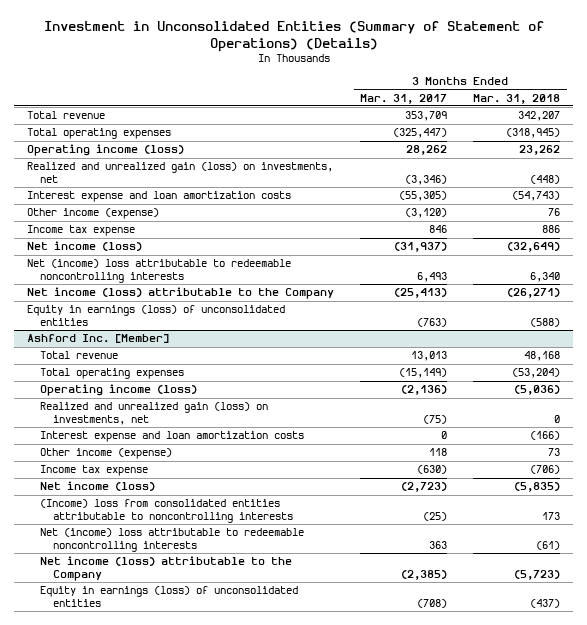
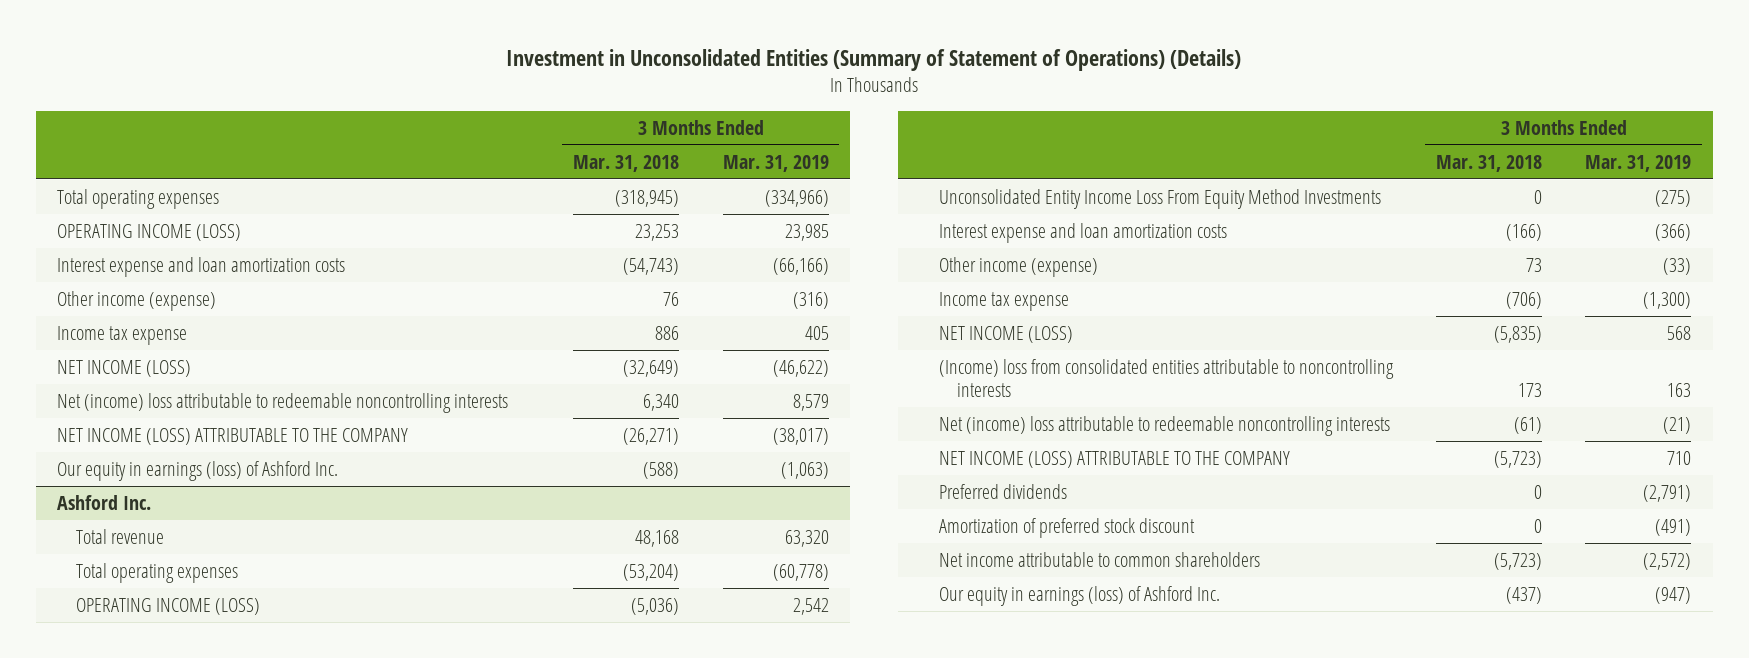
- | 3 Months Ended Mar. 31, 2017 | 3 Months Ended Mar. 31, 2018
+ | 3 Months Ended Mar. 31, 2018 | 3 Months Ended Mar. 31, 2019
- Total revenue | 353,709 | 342,207
- Operating income (loss) | 28,262 | 23,262
- Realized and unrealized gain (loss) on investments, net | (3,346) | (448)
+ OPERATING INCOME (LOSS) | 23,253 | 23,985
- Net income (loss) | (31,937) | (32,649)
+ NET INCOME (LOSS) | (32,649) | (46,622)
- Net income (loss) attributable to the Company | (25,413) | (26,271)
- Equity in earnings (loss) of unconsolidated entities | (763) | (588)
- Ashford Inc. [Member]
+ NET INCOME (LOSS) ATTRIBUTABLE TO THE COMPANY | (26,271) | (38,017)
+ Our equity in earnings (loss) of Ashford Inc. | (588) | (1,063)
+ Ashford Inc.
- Operating income (loss) | (2,136) | (5,036)
- Realized and unrealized gain (loss) on investments, net | (75) | 0
+ OPERATING INCOME (LOSS) | (5,036) | 2,542
+ Unconsolidated Entity Income Loss From Equity Method Investments | 0 | (275)
- Net income (loss) | (2,723) | (5,835)
+ NET INCOME (LOSS) | (5,835) | 568
- Net income (loss) attributable to the Company | (2,385) | (5,723)
- Equity in earnings (loss) of unconsolidated entities | (708) | (437)
+ NET INCOME (LOSS) ATTRIBUTABLE TO THE COMPANY | (5,723) | 710
+ Preferred dividends | 0 | (2,791)
+ Amortization of preferred stock discount | 0 | (491)
+ Net income attributable to common shareholders | (5,723) | (2,572)
+ Our equity in earnings (loss) of Ashford Inc. | (437) | (947)

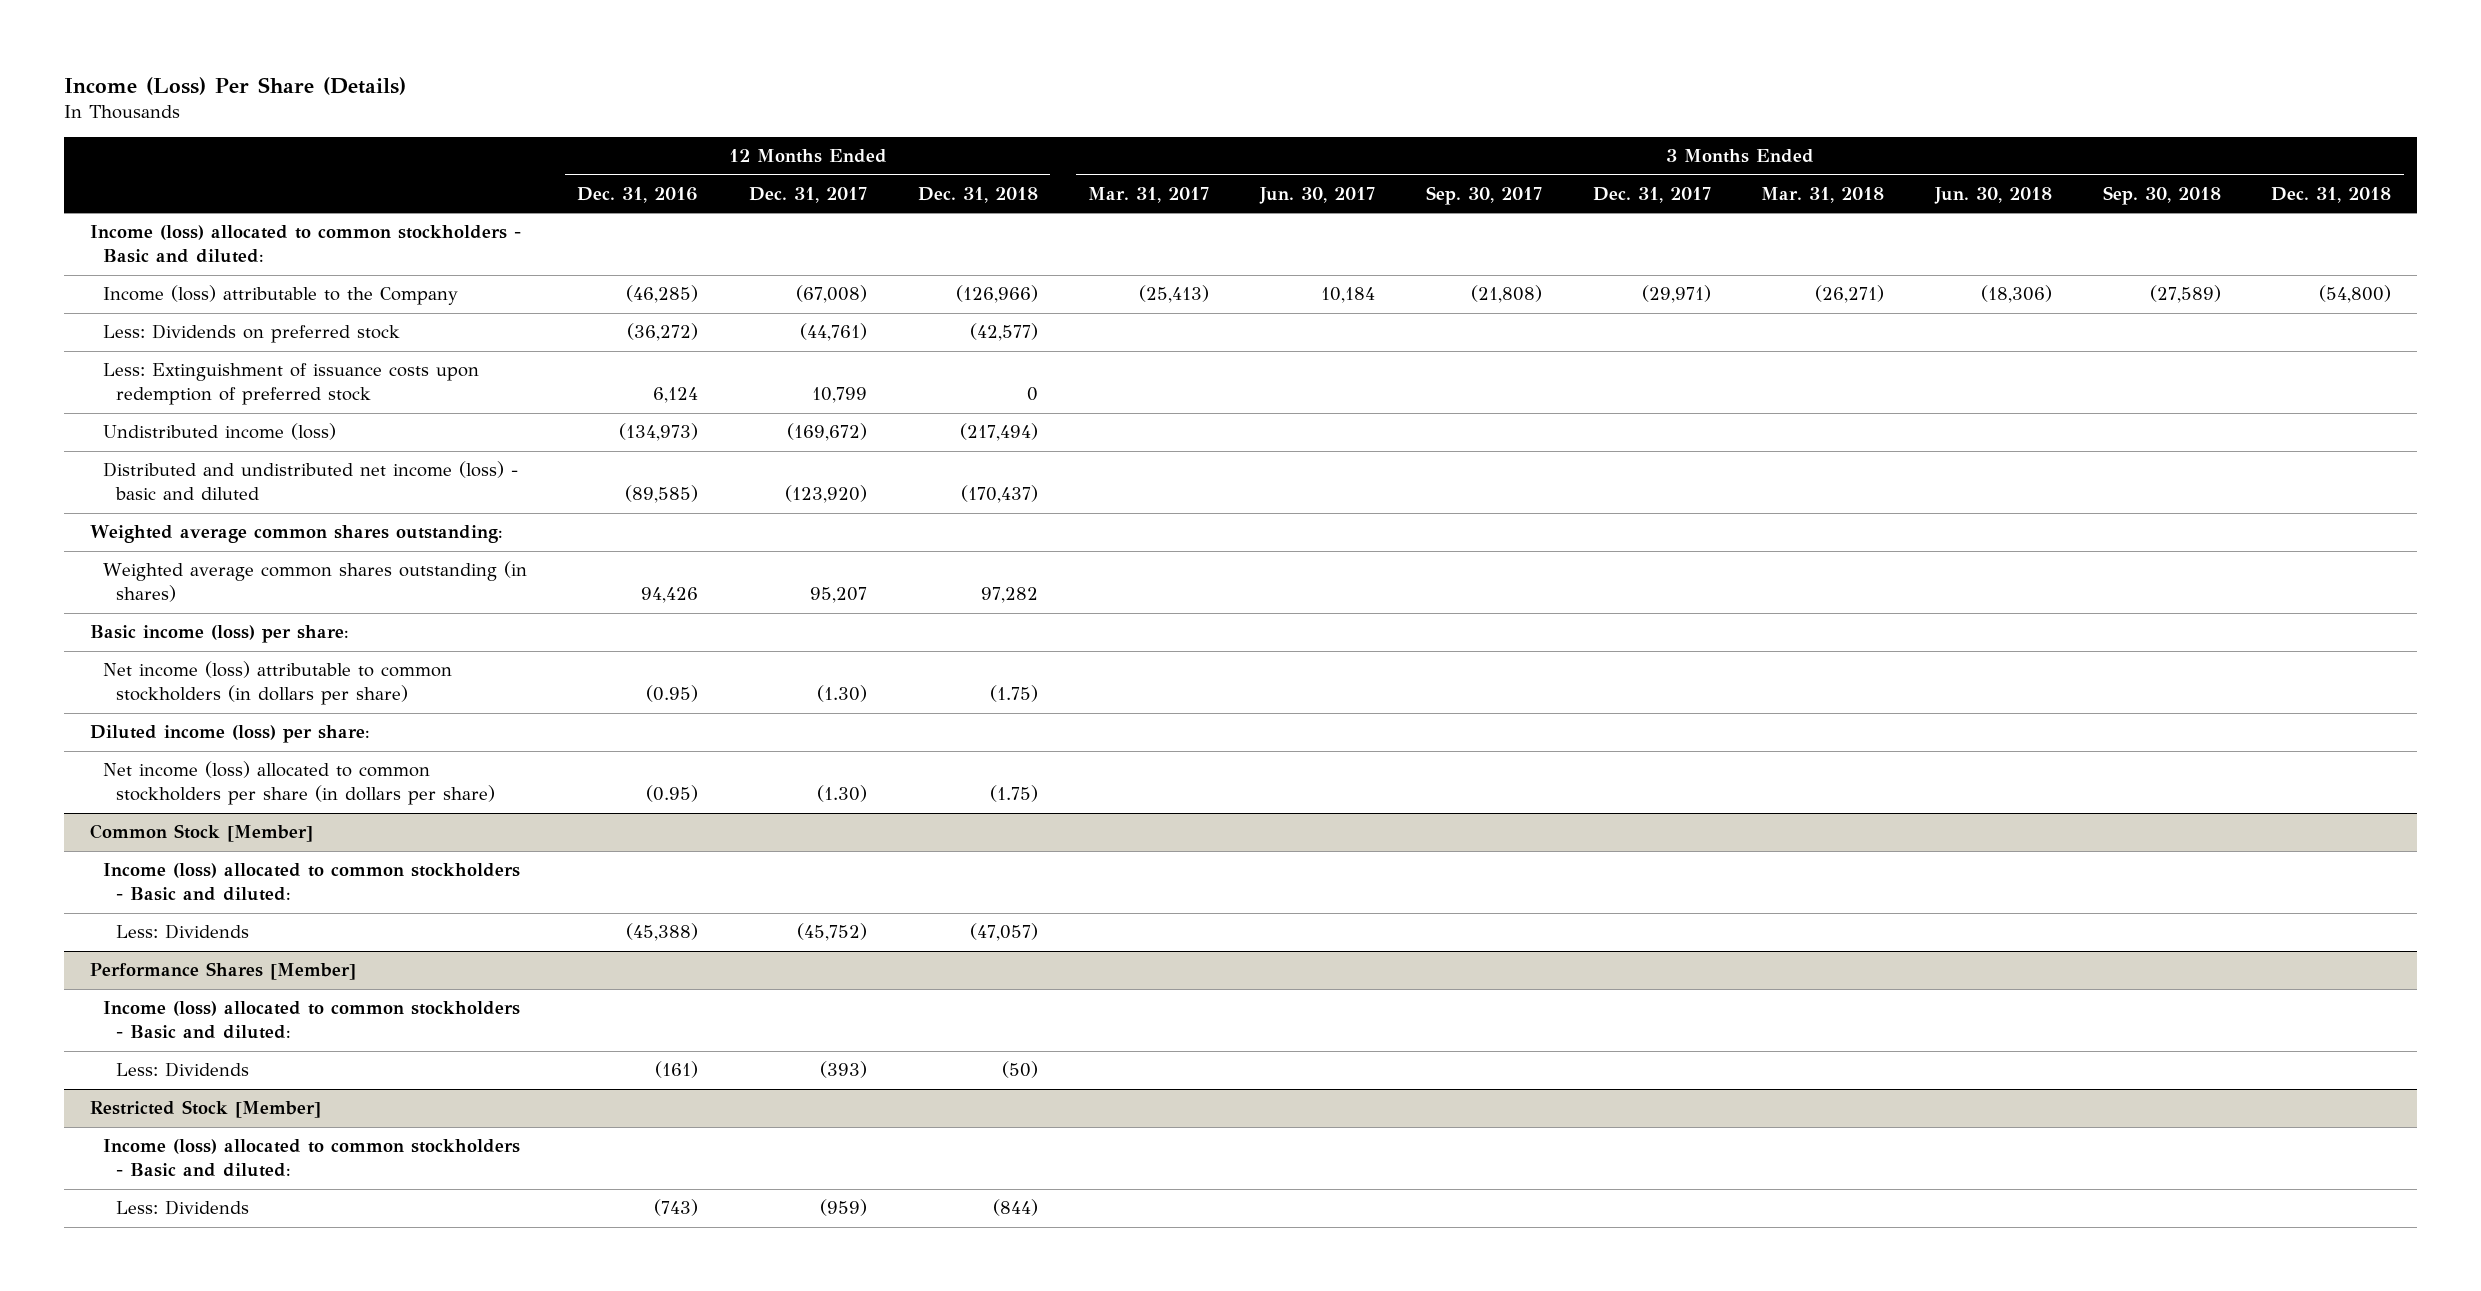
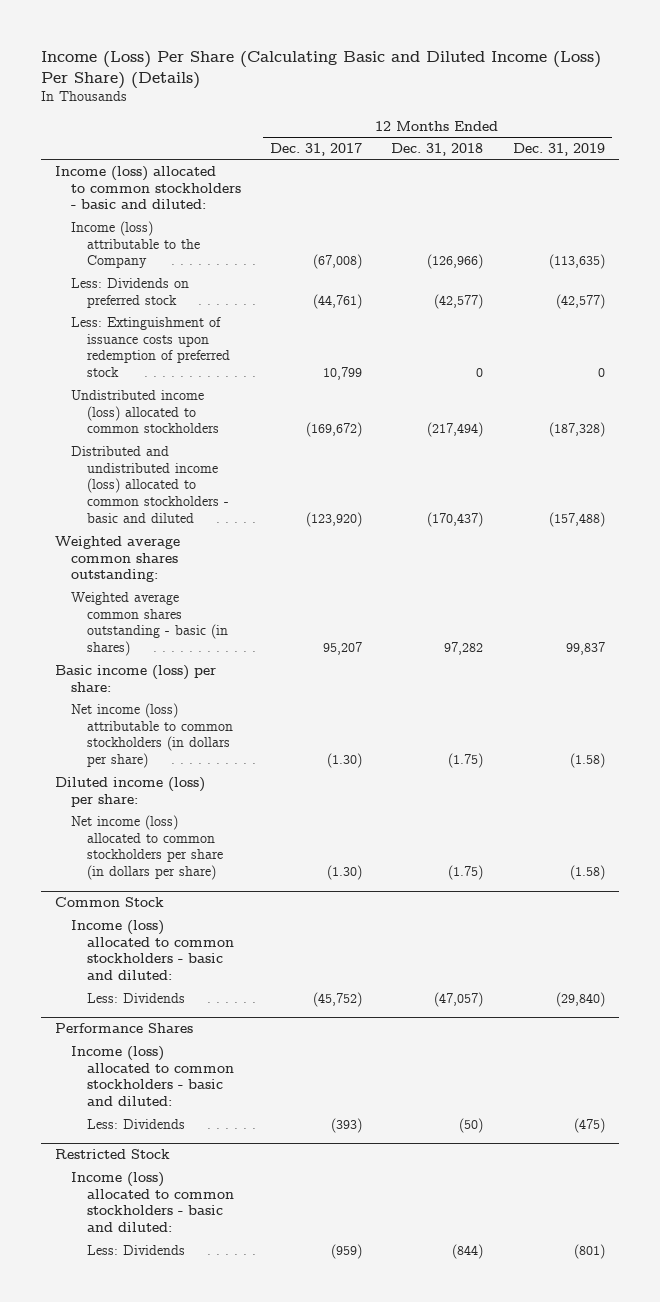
- Income (Loss) Per Share (Details)
+ Income (Loss) Per Share (Calculating Basic and Diluted Income (Loss) Per Share) (Details)
- | 12 Months Ended Dec. 31, 2016 | 12 Months Ended Dec. 31, 2017 | 12 Months Ended Dec. 31, 2018 | 3 Months Ended Mar. 31, 2017 | 3 Months Ended Jun. 30, 2017 | 3 Months Ended Sep. 30, 2017 | 3 Months Ended Dec. 31, 2017 | 3 Months Ended Mar. 31, 2018 | 3 Months Ended Jun. 30, 2018 | 3 Months Ended Sep. 30, 2018 | 3 Months Ended Dec. 31, 2018
+ | 12 Months Ended Dec. 31, 2017 | 12 Months Ended Dec. 31, 2018 | 12 Months Ended Dec. 31, 2019
- Income (loss) allocated to common stockholders - Basic and diluted:
+ Income (loss) allocated to common stockholders - basic and diluted:
- Undistributed income (loss) | (134,973) | (169,672) | (217,494) | | | | | | | |
- Distributed and undistributed net income (loss) - basic and diluted | (89,585) | (123,920) | (170,437) | | | | | | | |
+ Undistributed income (loss) allocated to common stockholders | (169,672) | (217,494) | (187,328)
+ Distributed and undistributed income (loss) allocated to common stockholders - basic and diluted | (123,920) | (170,437) | (157,488)
- Weighted average common shares outstanding (in shares) | 94,426 | 95,207 | 97,282 | | | | | | | |
+ Weighted average common shares outstanding - basic (in shares) | 95,207 | 97,282 | 99,837
- Common Stock [Member]
- Income (loss) allocated to common stockholders - Basic and diluted:
+ Common Stock
+ Income (loss) allocated to common stockholders - basic and diluted:
- Performance Shares [Member]
- Income (loss) allocated to common stockholders - Basic and diluted:
+ Performance Shares
+ Income (loss) allocated to common stockholders - basic and diluted:
- Restricted Stock [Member]
- Income (loss) allocated to common stockholders - Basic and diluted:
+ Restricted Stock
+ Income (loss) allocated to common stockholders - basic and diluted:

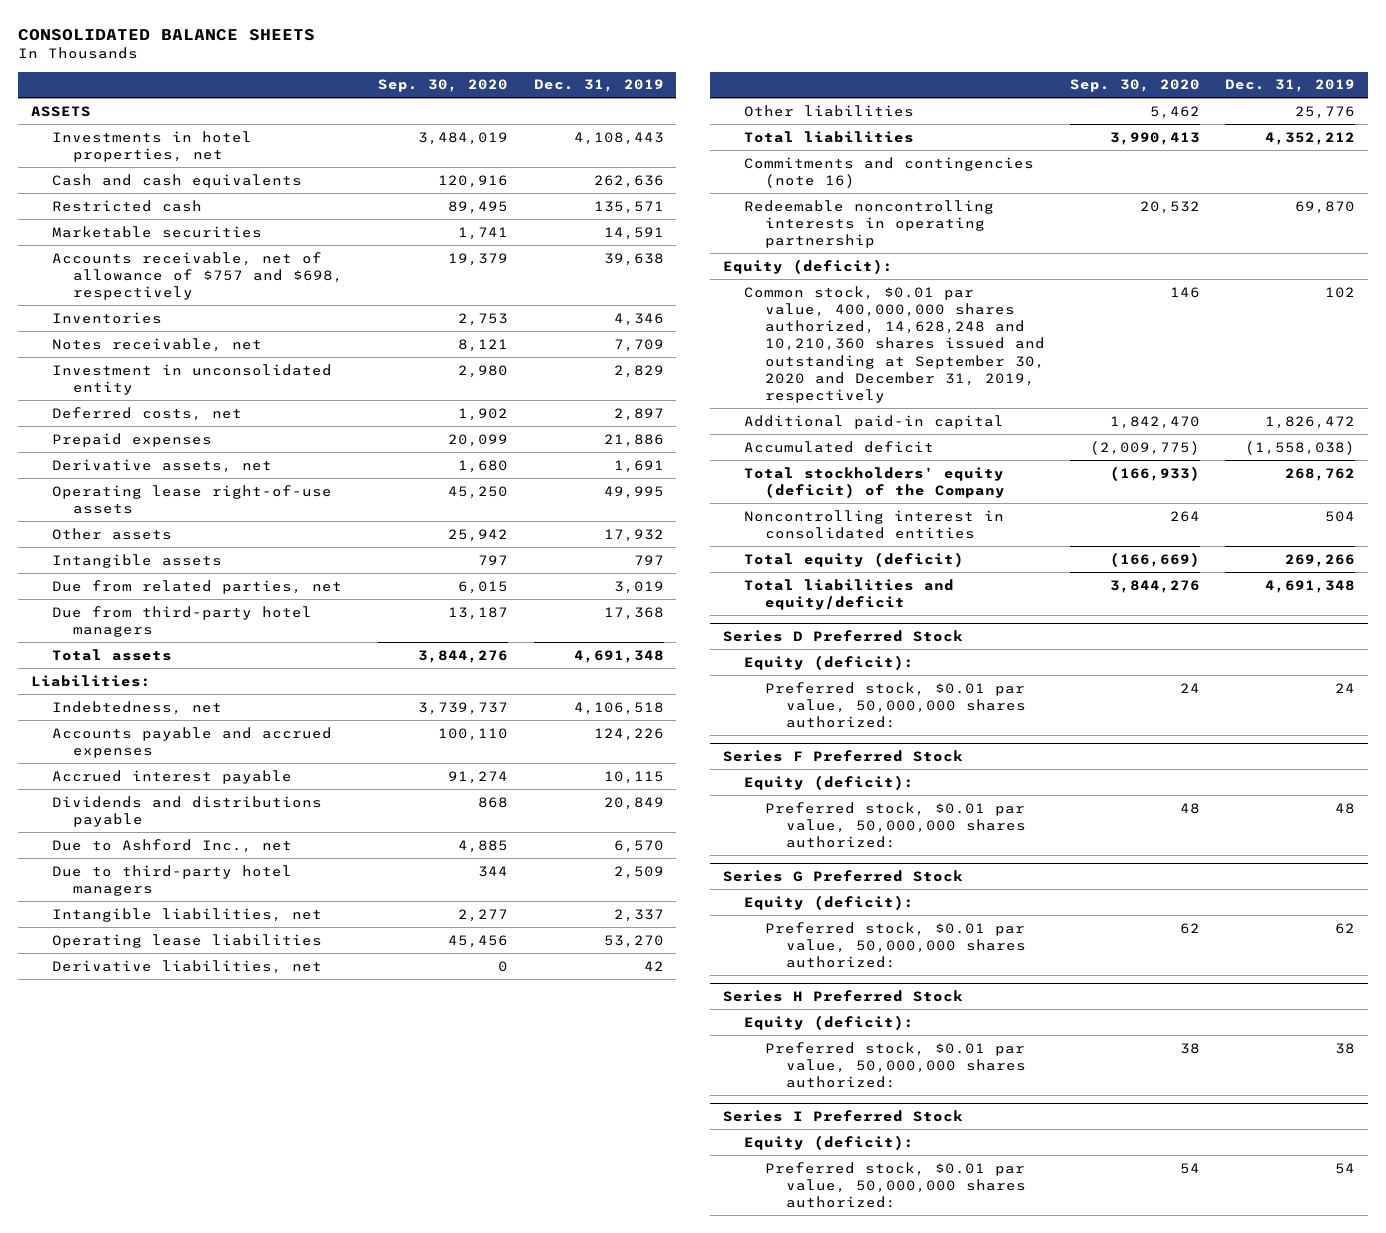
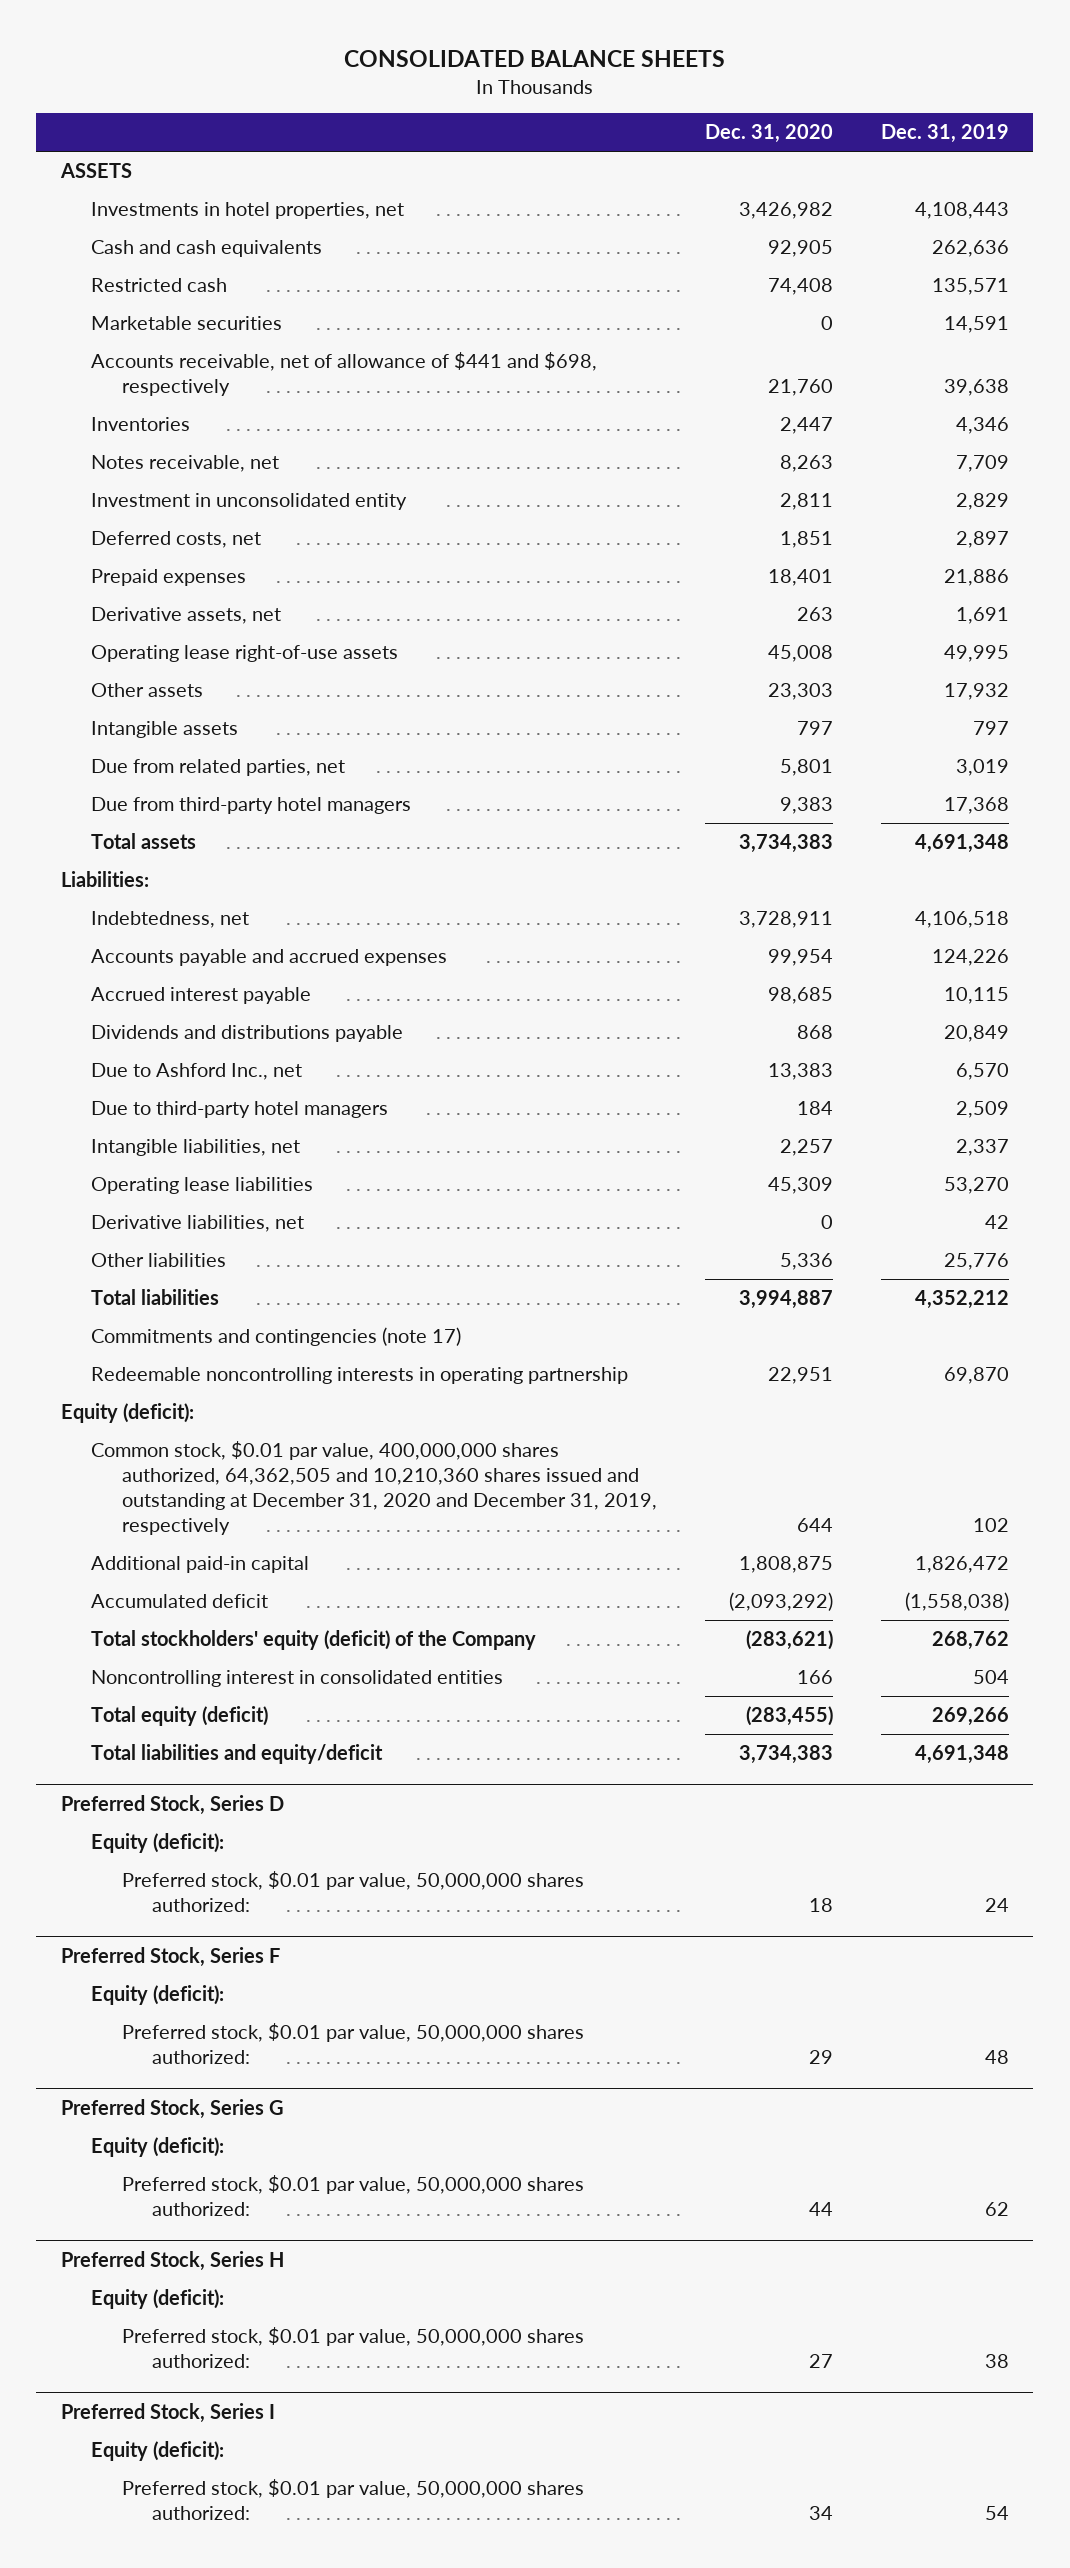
- | Sep. 30, 2020 | Dec. 31, 2019
+ | Dec. 31, 2020 | Dec. 31, 2019
- Accounts receivable, net of allowance of $757 and $698, respectively | 19,379 | 39,638
+ Accounts receivable, net of allowance of $441 and $698, respectively | 21,760 | 39,638
- Commitments and contingencies (note 16)
+ Commitments and contingencies (note 17)
- Common stock, $0.01 par value, 400,000,000 shares authorized, 14,628,248 and 10,210,360 shares issued and outstanding at September 30, 2020 and December 31, 2019, respectively | 146 | 102
+ Common stock, $0.01 par value, 400,000,000 shares authorized, 64,362,505 and 10,210,360 shares issued and outstanding at December 31, 2020 and December 31, 2019, respectively | 644 | 102
- Series D Preferred Stock
+ Preferred Stock, Series D
- Series F Preferred Stock
+ Preferred Stock, Series F
- Series G Preferred Stock
+ Preferred Stock, Series G
- Series H Preferred Stock
+ Preferred Stock, Series H
- Series I Preferred Stock
+ Preferred Stock, Series I

